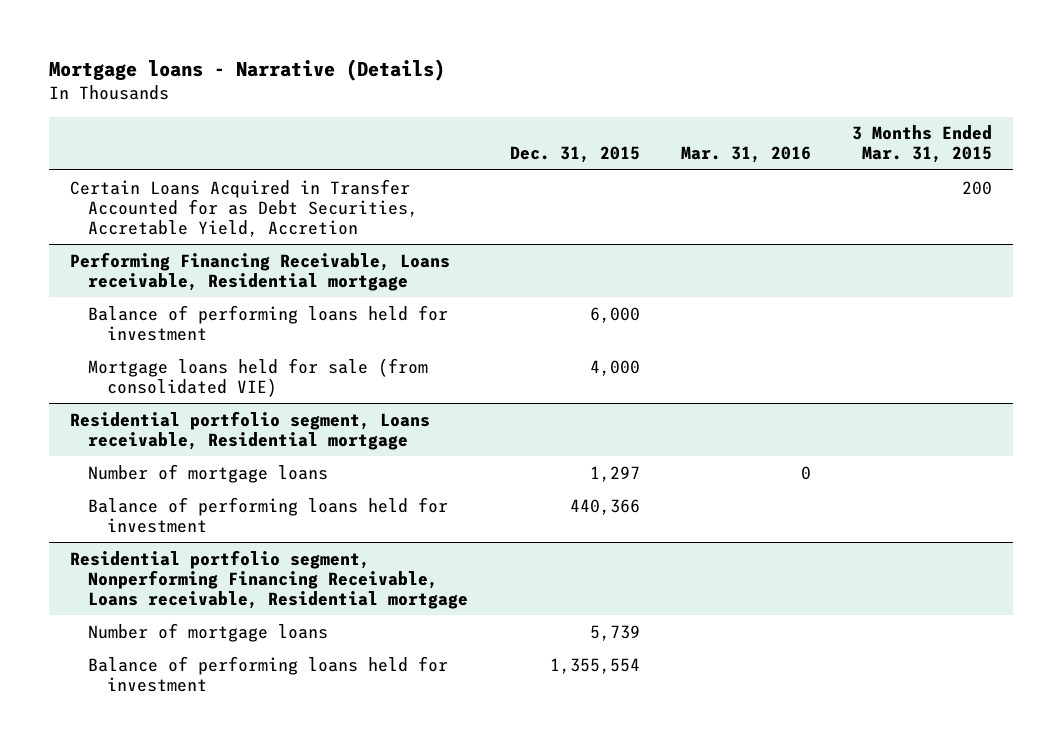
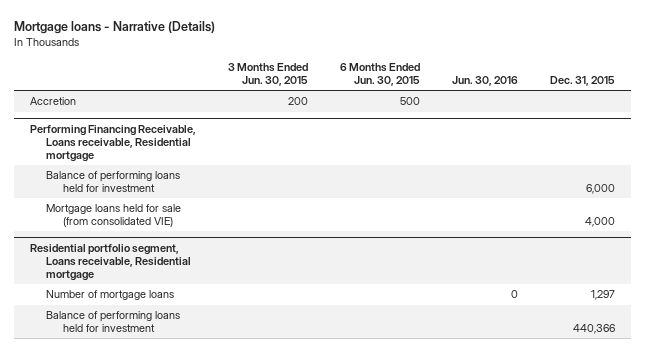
- | Dec. 31, 2015 | Mar. 31, 2016 | 3 Months Ended Mar. 31, 2015
+ | 3 Months Ended Jun. 30, 2015 | 6 Months Ended Jun. 30, 2015 | Jun. 30, 2016 | Dec. 31, 2015
- Certain Loans Acquired in Transfer Accounted for as Debt Securities, Accretable Yield, Accretion | | | 200
+ Accretion | 200 | 500 | |
- Residential portfolio segment, Nonperforming Financing Receivable, Loans receivable, Residential mortgage
- Number of mortgage loans | 5,739 | |
- Balance of performing loans held for investment | 1,355,554 | |

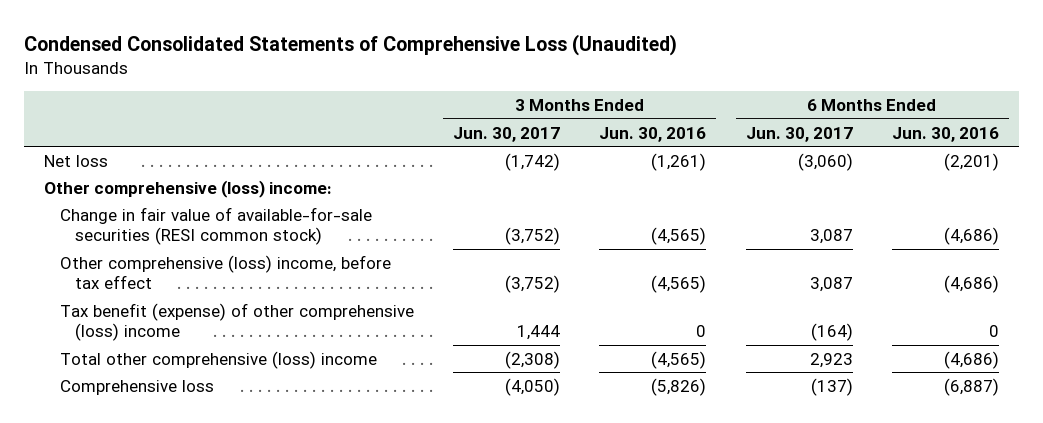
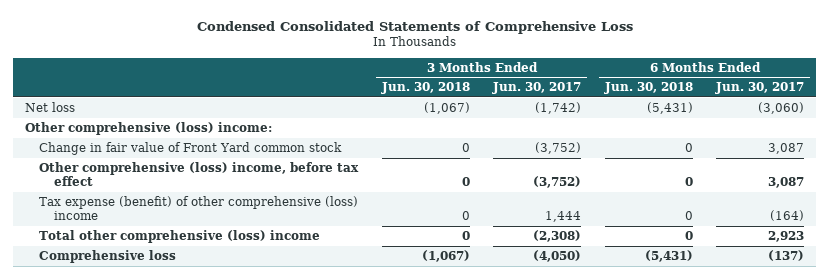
- Condensed Consolidated Statements of Comprehensive Loss (Unaudited)
+ Condensed Consolidated Statements of Comprehensive Loss
- | 3 Months Ended Jun. 30, 2017 | 3 Months Ended Jun. 30, 2016 | 6 Months Ended Jun. 30, 2017 | 6 Months Ended Jun. 30, 2016
+ | 3 Months Ended Jun. 30, 2018 | 3 Months Ended Jun. 30, 2017 | 6 Months Ended Jun. 30, 2018 | 6 Months Ended Jun. 30, 2017
- Change in fair value of available-for-sale securities (RESI common stock) | (3,752) | (4,565) | 3,087 | (4,686)
+ Change in fair value of Front Yard common stock | 0 | (3,752) | 0 | 3,087
- Tax benefit (expense) of other comprehensive (loss) income | 1,444 | 0 | (164) | 0
+ Tax expense (benefit) of other comprehensive (loss) income | 0 | 1,444 | 0 | (164)

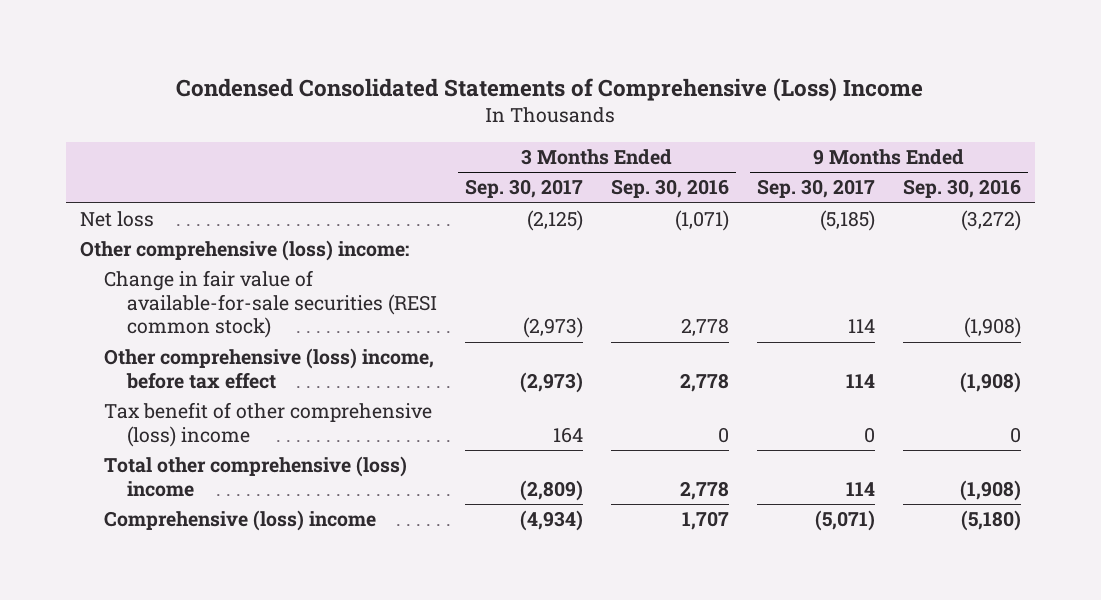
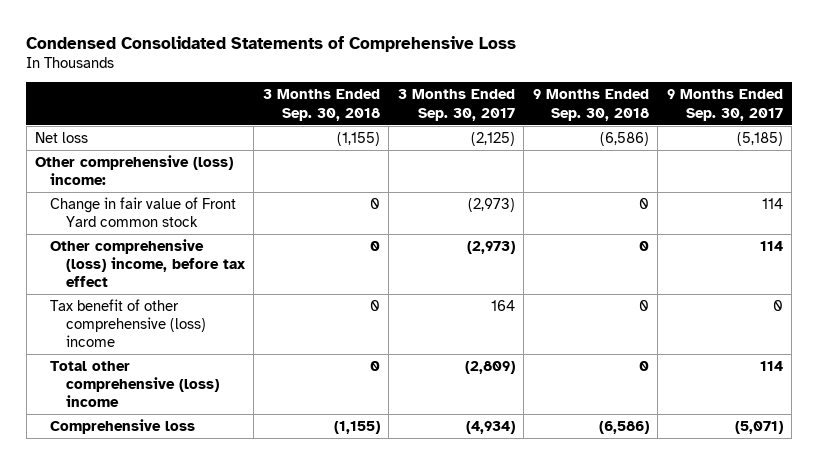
- Condensed Consolidated Statements of Comprehensive (Loss) Income
+ Condensed Consolidated Statements of Comprehensive Loss
- | 3 Months Ended Sep. 30, 2017 | 3 Months Ended Sep. 30, 2016 | 9 Months Ended Sep. 30, 2017 | 9 Months Ended Sep. 30, 2016
+ | 3 Months Ended Sep. 30, 2018 | 3 Months Ended Sep. 30, 2017 | 9 Months Ended Sep. 30, 2018 | 9 Months Ended Sep. 30, 2017
- Change in fair value of available-for-sale securities (RESI common stock) | (2,973) | 2,778 | 114 | (1,908)
+ Change in fair value of Front Yard common stock | 0 | (2,973) | 0 | 114
- Comprehensive (loss) income | (4,934) | 1,707 | (5,071) | (5,180)
+ Comprehensive loss | (1,155) | (4,934) | (6,586) | (5,071)

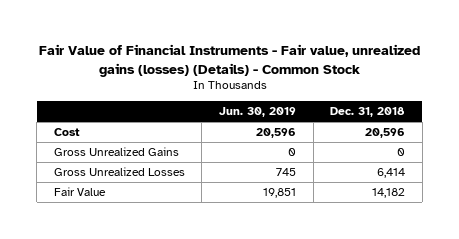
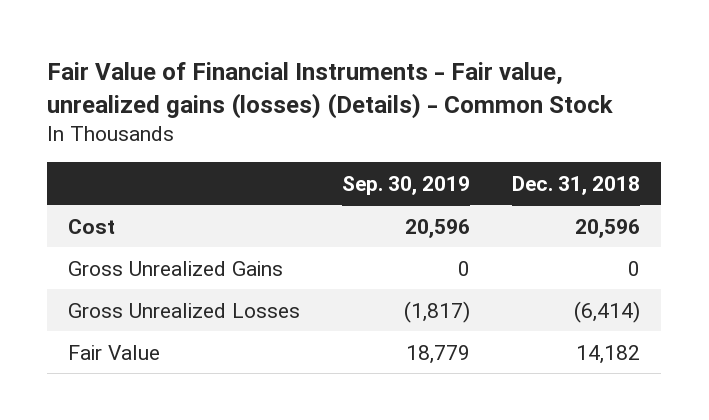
- | Jun. 30, 2019 | Dec. 31, 2018
+ | Sep. 30, 2019 | Dec. 31, 2018
- Gross Unrealized Losses | 745 | 6,414
+ Gross Unrealized Losses | (1,817) | (6,414)

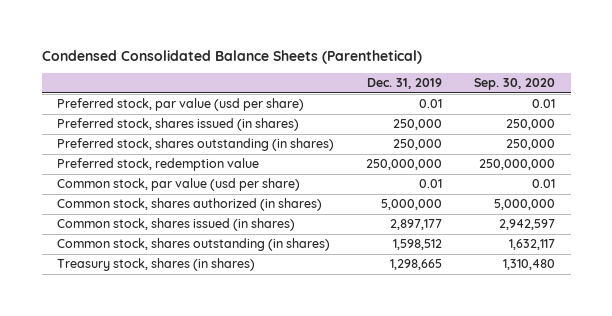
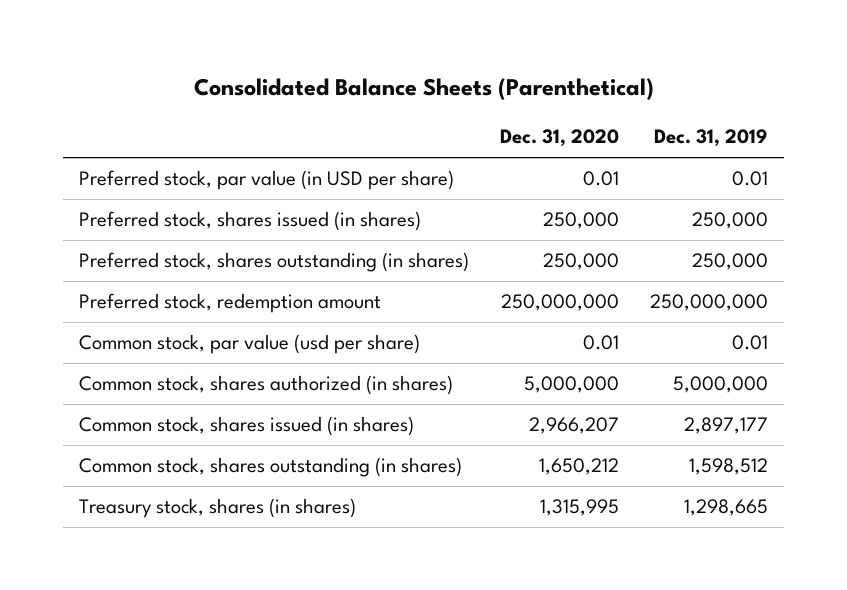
- Condensed Consolidated Balance Sheets (Parenthetical)
+ Consolidated Balance Sheets (Parenthetical)
- | Dec. 31, 2019 | Sep. 30, 2020
+ | Dec. 31, 2020 | Dec. 31, 2019
- Preferred stock, par value (usd per share) | 0.01 | 0.01
+ Preferred stock, par value (in USD per share) | 0.01 | 0.01
- Preferred stock, redemption value | 250,000,000 | 250,000,000
+ Preferred stock, redemption amount | 250,000,000 | 250,000,000

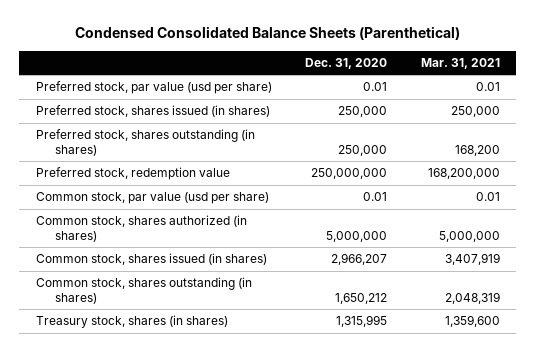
- Consolidated Balance Sheets (Parenthetical)
+ Condensed Consolidated Balance Sheets (Parenthetical)
- | Dec. 31, 2020 | Dec. 31, 2019
+ | Dec. 31, 2020 | Mar. 31, 2021
- Preferred stock, par value (in USD per share) | 0.01 | 0.01
+ Preferred stock, par value (usd per share) | 0.01 | 0.01
- Preferred stock, redemption amount | 250,000,000 | 250,000,000
+ Preferred stock, redemption value | 250,000,000 | 168,200,000

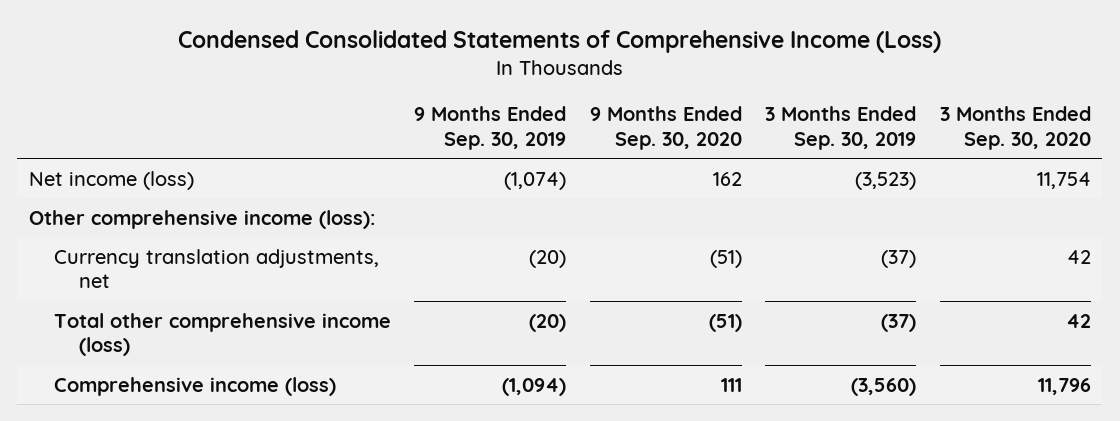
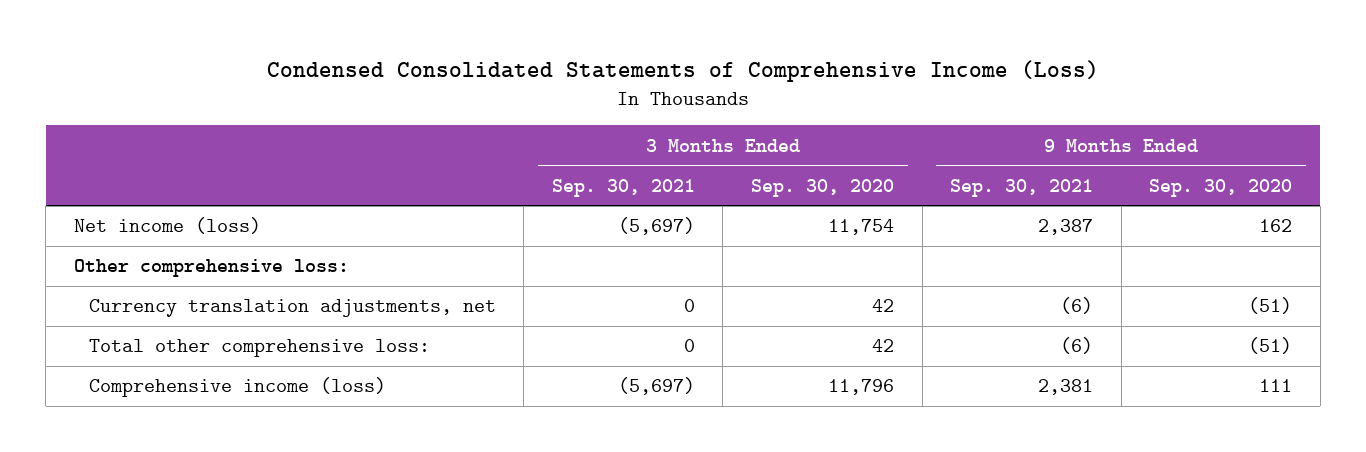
- | 9 Months Ended Sep. 30, 2019 | 9 Months Ended Sep. 30, 2020 | 3 Months Ended Sep. 30, 2019 | 3 Months Ended Sep. 30, 2020
+ | 3 Months Ended Sep. 30, 2021 | 3 Months Ended Sep. 30, 2020 | 9 Months Ended Sep. 30, 2021 | 9 Months Ended Sep. 30, 2020
- Other comprehensive income (loss):
+ Other comprehensive loss:
- Total other comprehensive income (loss) | (20) | (51) | (37) | 42
+ Total other comprehensive loss: | 0 | 42 | (6) | (51)

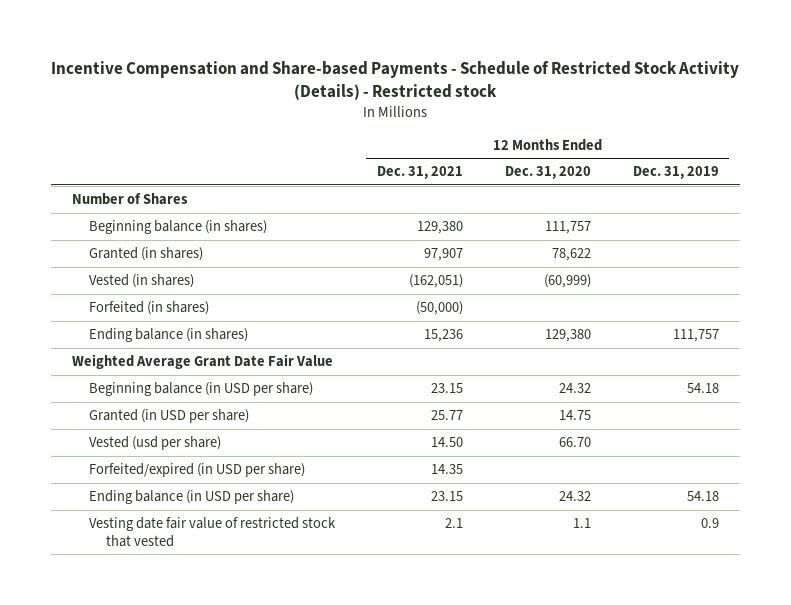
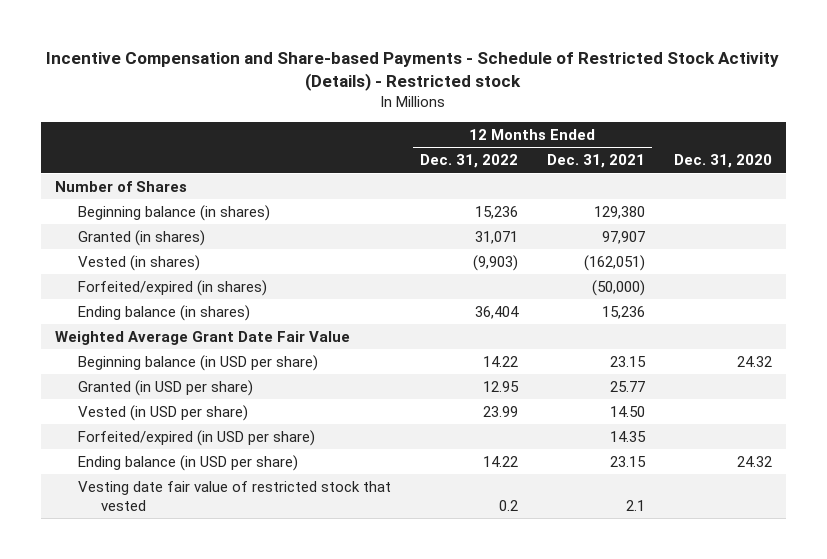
- | 12 Months Ended Dec. 31, 2021 | 12 Months Ended Dec. 31, 2020 | 12 Months Ended Dec. 31, 2019
+ | 12 Months Ended Dec. 31, 2022 | 12 Months Ended Dec. 31, 2021 | Dec. 31, 2020
- Forfeited (in shares) | (50,000) | |
+ Forfeited/expired (in shares) | | (50,000) |
- Vested (usd per share) | 14.50 | 66.70 |
+ Vested (in USD per share) | 23.99 | 14.50 |

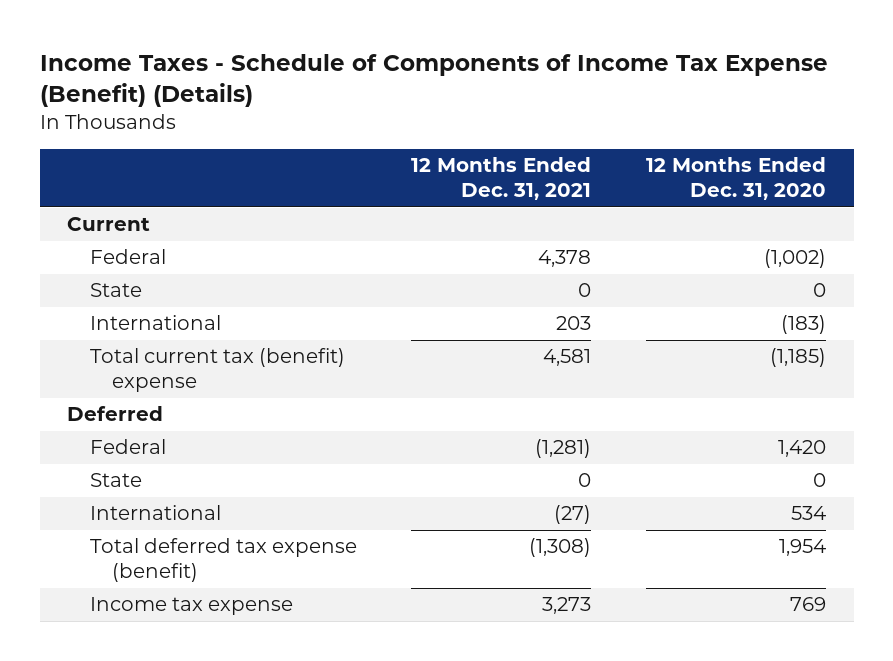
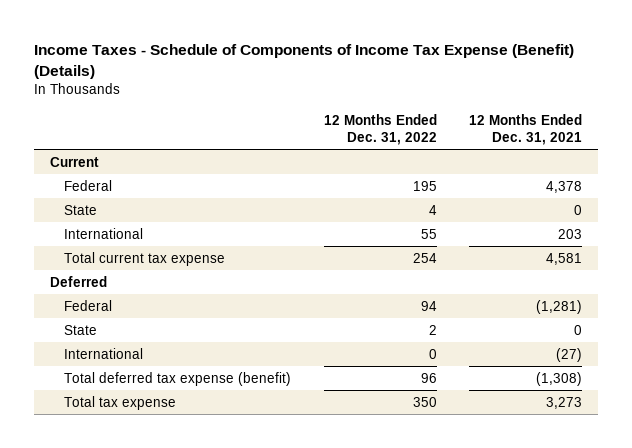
- | 12 Months Ended Dec. 31, 2021 | 12 Months Ended Dec. 31, 2020
+ | 12 Months Ended Dec. 31, 2022 | 12 Months Ended Dec. 31, 2021
- Total current tax (benefit) expense | 4,581 | (1,185)
+ Total current tax expense | 254 | 4,581
- Income tax expense | 3,273 | 769
+ Total tax expense | 350 | 3,273

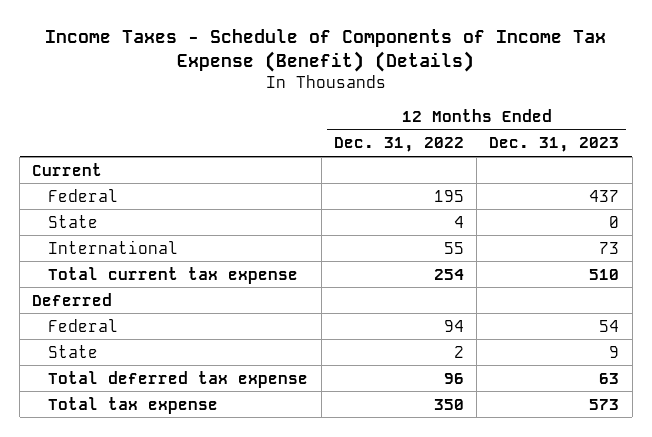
- | 12 Months Ended Dec. 31, 2022 | 12 Months Ended Dec. 31, 2021
+ | 12 Months Ended Dec. 31, 2022 | 12 Months Ended Dec. 31, 2023
- International | 0 | (27)
- Total deferred tax expense (benefit) | 96 | (1,308)
+ Total deferred tax expense | 96 | 63

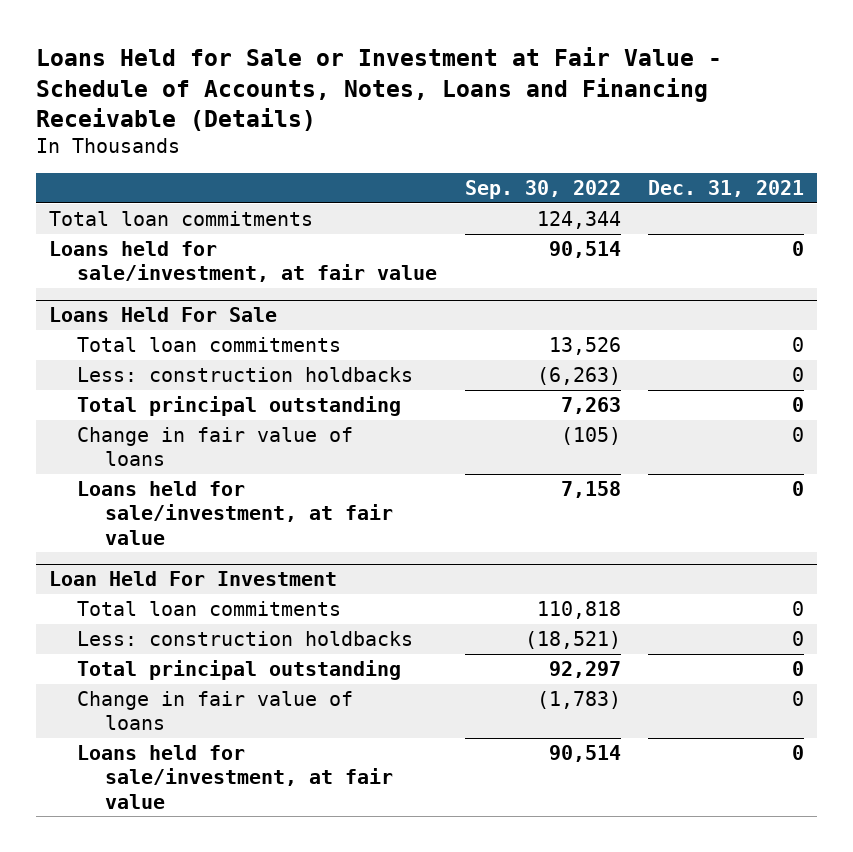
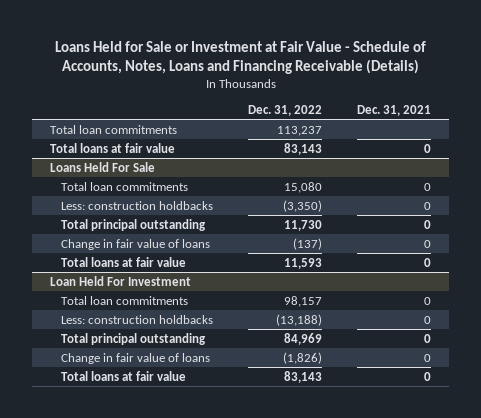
- | Sep. 30, 2022 | Dec. 31, 2021
+ | Dec. 31, 2022 | Dec. 31, 2021
- Loans held for sale/investment, at fair value | 90,514 | 0
+ Total loans at fair value | 83,143 | 0
@ Loans Held For Sale
- Loans held for sale/investment, at fair value | 7,158 | 0
+ Total loans at fair value | 11,593 | 0
@ Loan Held For Investment
- Loans held for sale/investment, at fair value | 90,514 | 0
+ Total loans at fair value | 83,143 | 0

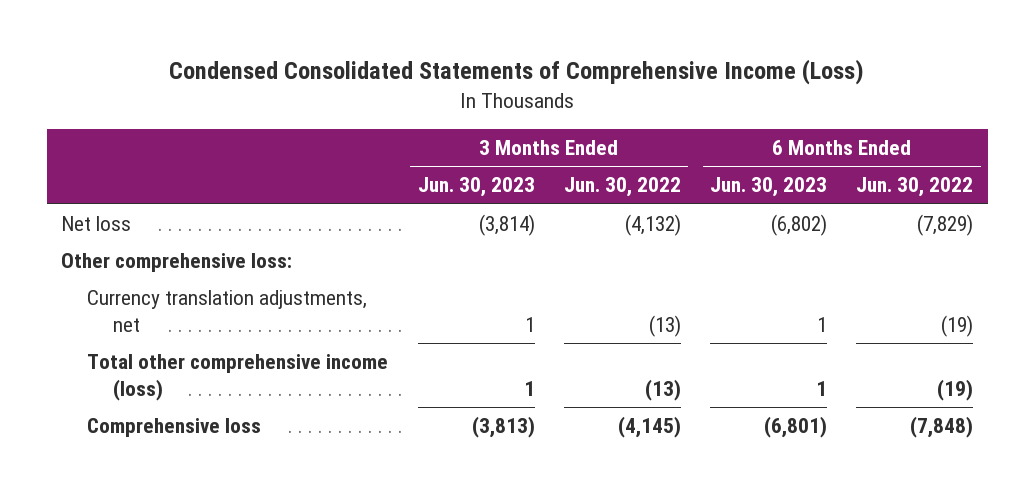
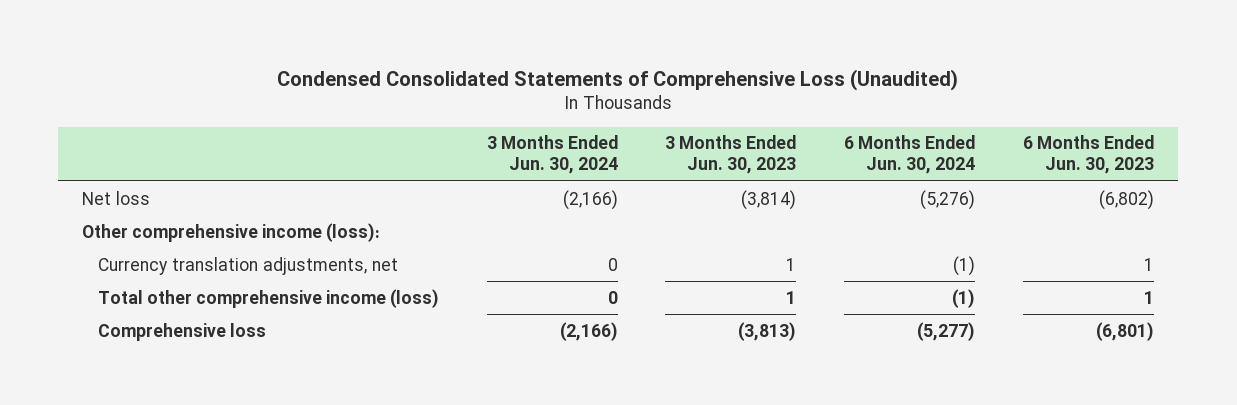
- Condensed Consolidated Statements of Comprehensive Income (Loss)
+ Condensed Consolidated Statements of Comprehensive Loss (Unaudited)
- | 3 Months Ended Jun. 30, 2023 | 3 Months Ended Jun. 30, 2022 | 6 Months Ended Jun. 30, 2023 | 6 Months Ended Jun. 30, 2022
+ | 3 Months Ended Jun. 30, 2024 | 3 Months Ended Jun. 30, 2023 | 6 Months Ended Jun. 30, 2024 | 6 Months Ended Jun. 30, 2023
- Other comprehensive loss:
+ Other comprehensive income (loss):

